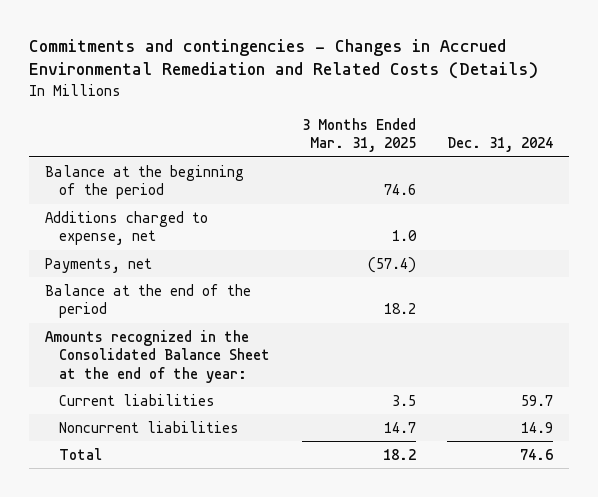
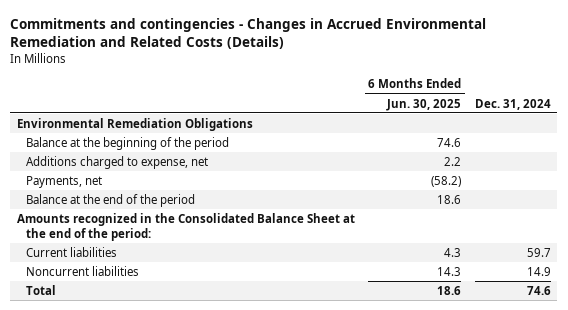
- | 3 Months Ended Mar. 31, 2025 | Dec. 31, 2024
+ | 6 Months Ended Jun. 30, 2025 | Dec. 31, 2024
+ Environmental Remediation Obligations
- Amounts recognized in the Consolidated Balance Sheet at the end of the year:
+ Amounts recognized in the Consolidated Balance Sheet at the end of the period:

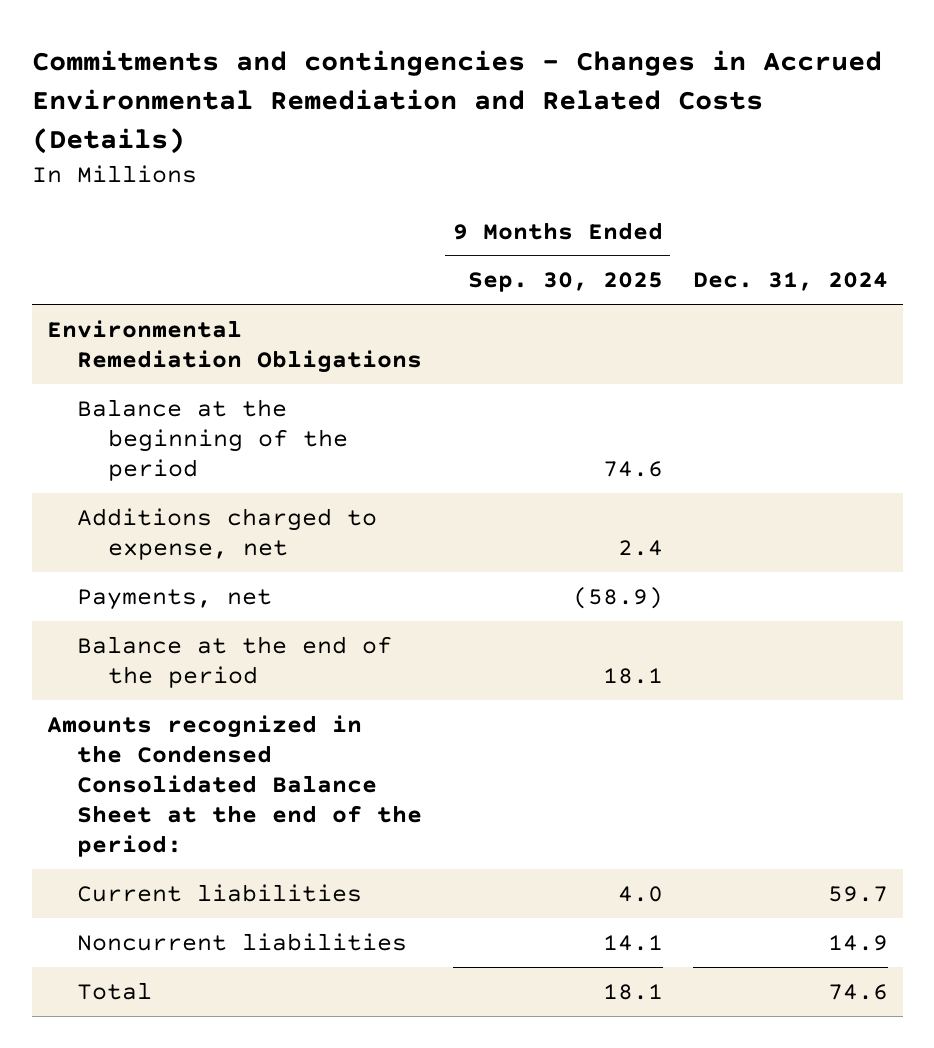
- | 6 Months Ended Jun. 30, 2025 | Dec. 31, 2024
+ | 9 Months Ended Sep. 30, 2025 | Dec. 31, 2024
- Amounts recognized in the Consolidated Balance Sheet at the end of the period:
+ Amounts recognized in the Condensed Consolidated Balance Sheet at the end of the period:

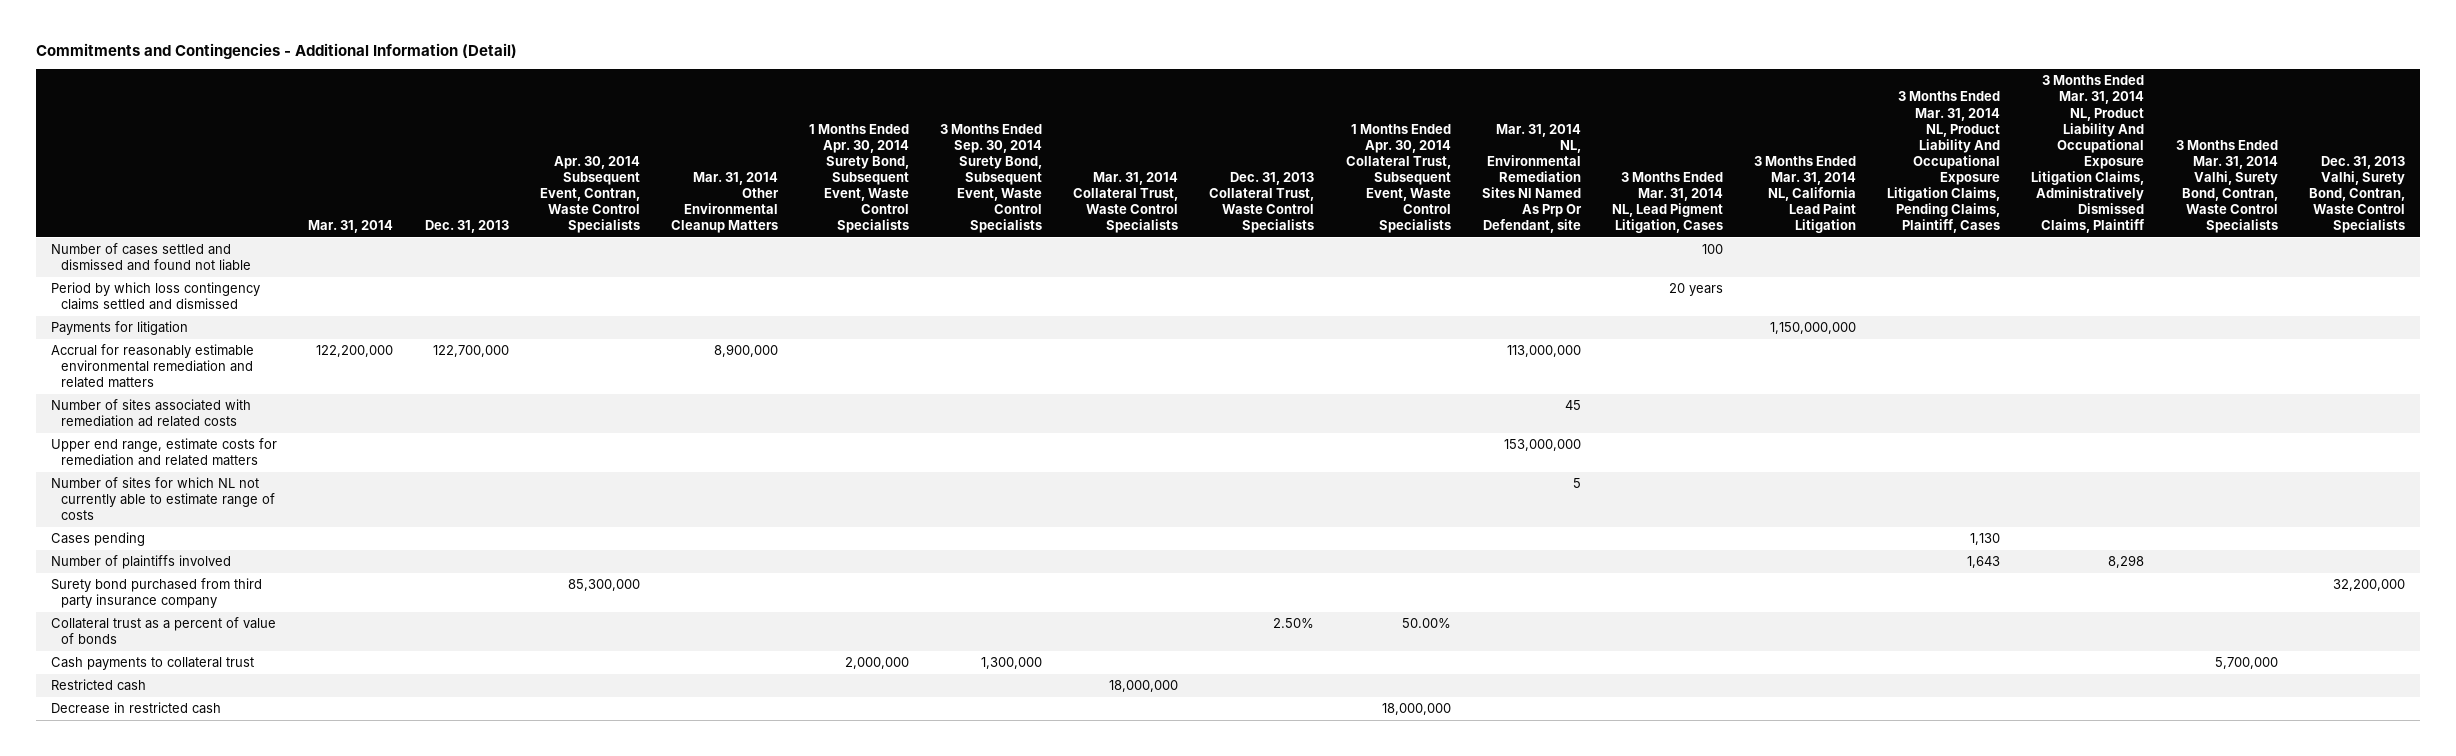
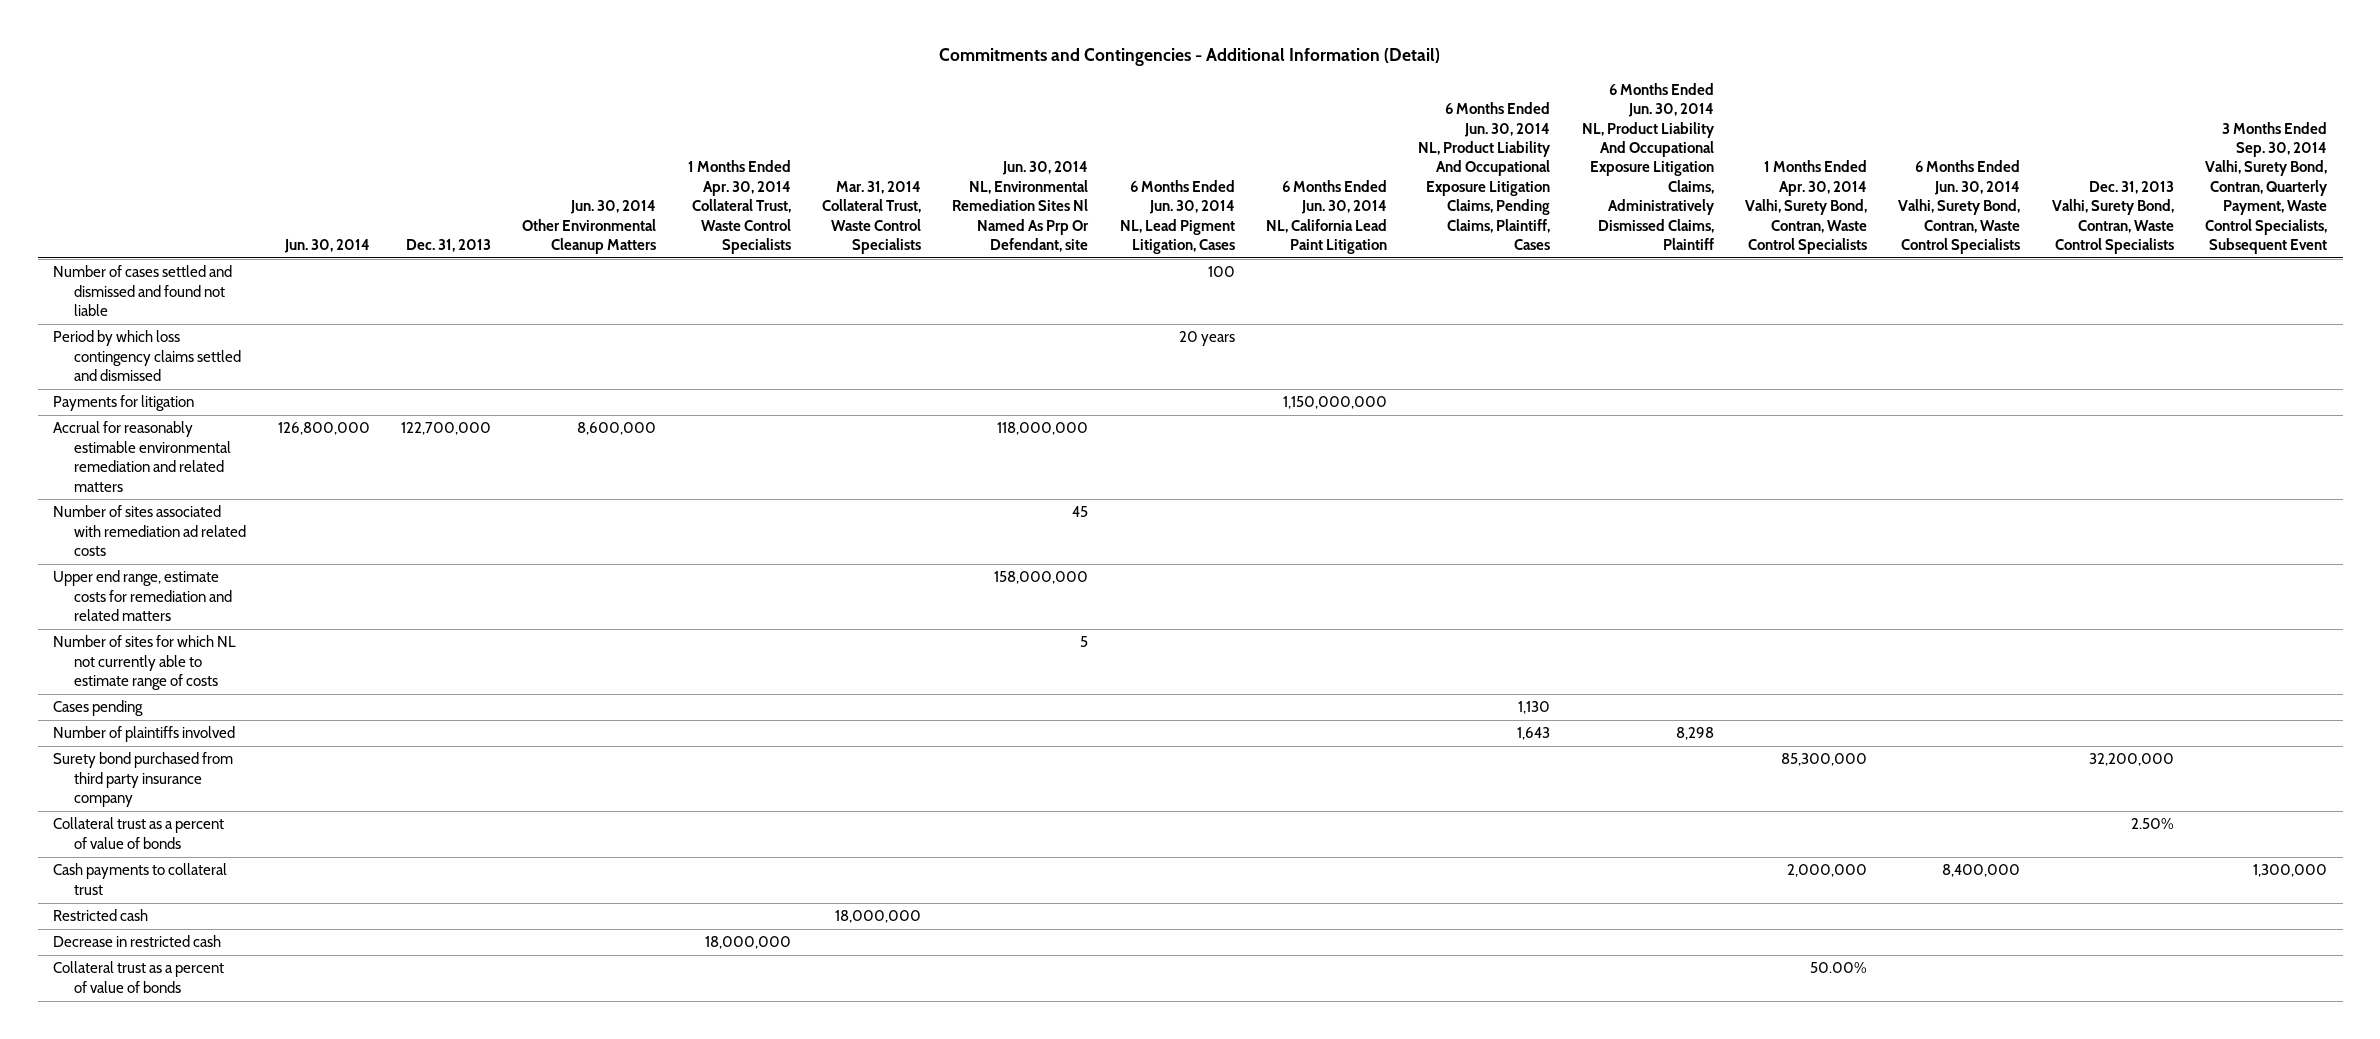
- | Mar. 31, 2014 | Dec. 31, 2013 | Apr. 30, 2014 Subsequent Event, Contran, Waste Control Specialists | Mar. 31, 2014 Other Environmental Cleanup Matters | 1 Months Ended Apr. 30, 2014 Surety Bond, Subsequent Event, Waste Control Specialists | 3 Months Ended Sep. 30, 2014 Surety Bond, Subsequent Event, Waste Control Specialists | Mar. 31, 2014 Collateral Trust, Waste Control Specialists | Dec. 31, 2013 Collateral Trust, Waste Control Specialists | 1 Months Ended Apr. 30, 2014 Collateral Trust, Subsequent Event, Waste Control Specialists | Mar. 31, 2014 NL, Environmental Remediation Sites Nl Named As Prp Or Defendant, site | 3 Months Ended Mar. 31, 2014 NL, Lead Pigment Litigation, Cases | 3 Months Ended Mar. 31, 2014 NL, California Lead Paint Litigation | 3 Months Ended Mar. 31, 2014 NL, Product Liability And Occupational Exposure Litigation Claims, Pending Claims, Plaintiff, Cases | 3 Months Ended Mar. 31, 2014 NL, Product Liability And Occupational Exposure Litigation Claims, Administratively Dismissed Claims, Plaintiff | 3 Months Ended Mar. 31, 2014 Valhi, Surety Bond, Contran, Waste Control Specialists | Dec. 31, 2013 Valhi, Surety Bond, Contran, Waste Control Specialists
+ | Jun. 30, 2014 | Dec. 31, 2013 | Jun. 30, 2014 Other Environmental Cleanup Matters | 1 Months Ended Apr. 30, 2014 Collateral Trust, Waste Control Specialists | Mar. 31, 2014 Collateral Trust, Waste Control Specialists | Jun. 30, 2014 NL, Environmental Remediation Sites Nl Named As Prp Or Defendant, site | 6 Months Ended Jun. 30, 2014 NL, Lead Pigment Litigation, Cases | 6 Months Ended Jun. 30, 2014 NL, California Lead Paint Litigation | 6 Months Ended Jun. 30, 2014 NL, Product Liability And Occupational Exposure Litigation Claims, Pending Claims, Plaintiff, Cases | 6 Months Ended Jun. 30, 2014 NL, Product Liability And Occupational Exposure Litigation Claims, Administratively Dismissed Claims, Plaintiff | 1 Months Ended Apr. 30, 2014 Valhi, Surety Bond, Contran, Waste Control Specialists | 6 Months Ended Jun. 30, 2014 Valhi, Surety Bond, Contran, Waste Control Specialists | Dec. 31, 2013 Valhi, Surety Bond, Contran, Waste Control Specialists | 3 Months Ended Sep. 30, 2014 Valhi, Surety Bond, Contran, Quarterly Payment, Waste Control Specialists, Subsequent Event
+ Collateral trust as a percent of value of bonds | | | | | | | | | | | | | 2.50% |
moved down: Collateral trust as a percent of value of bonds | | | | | | | | | | | 50.00% | | |

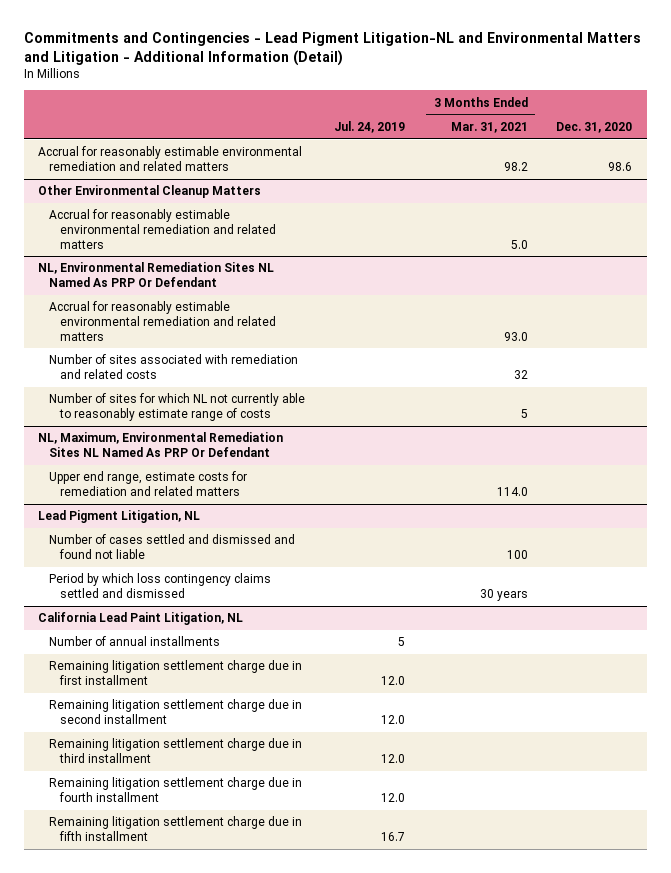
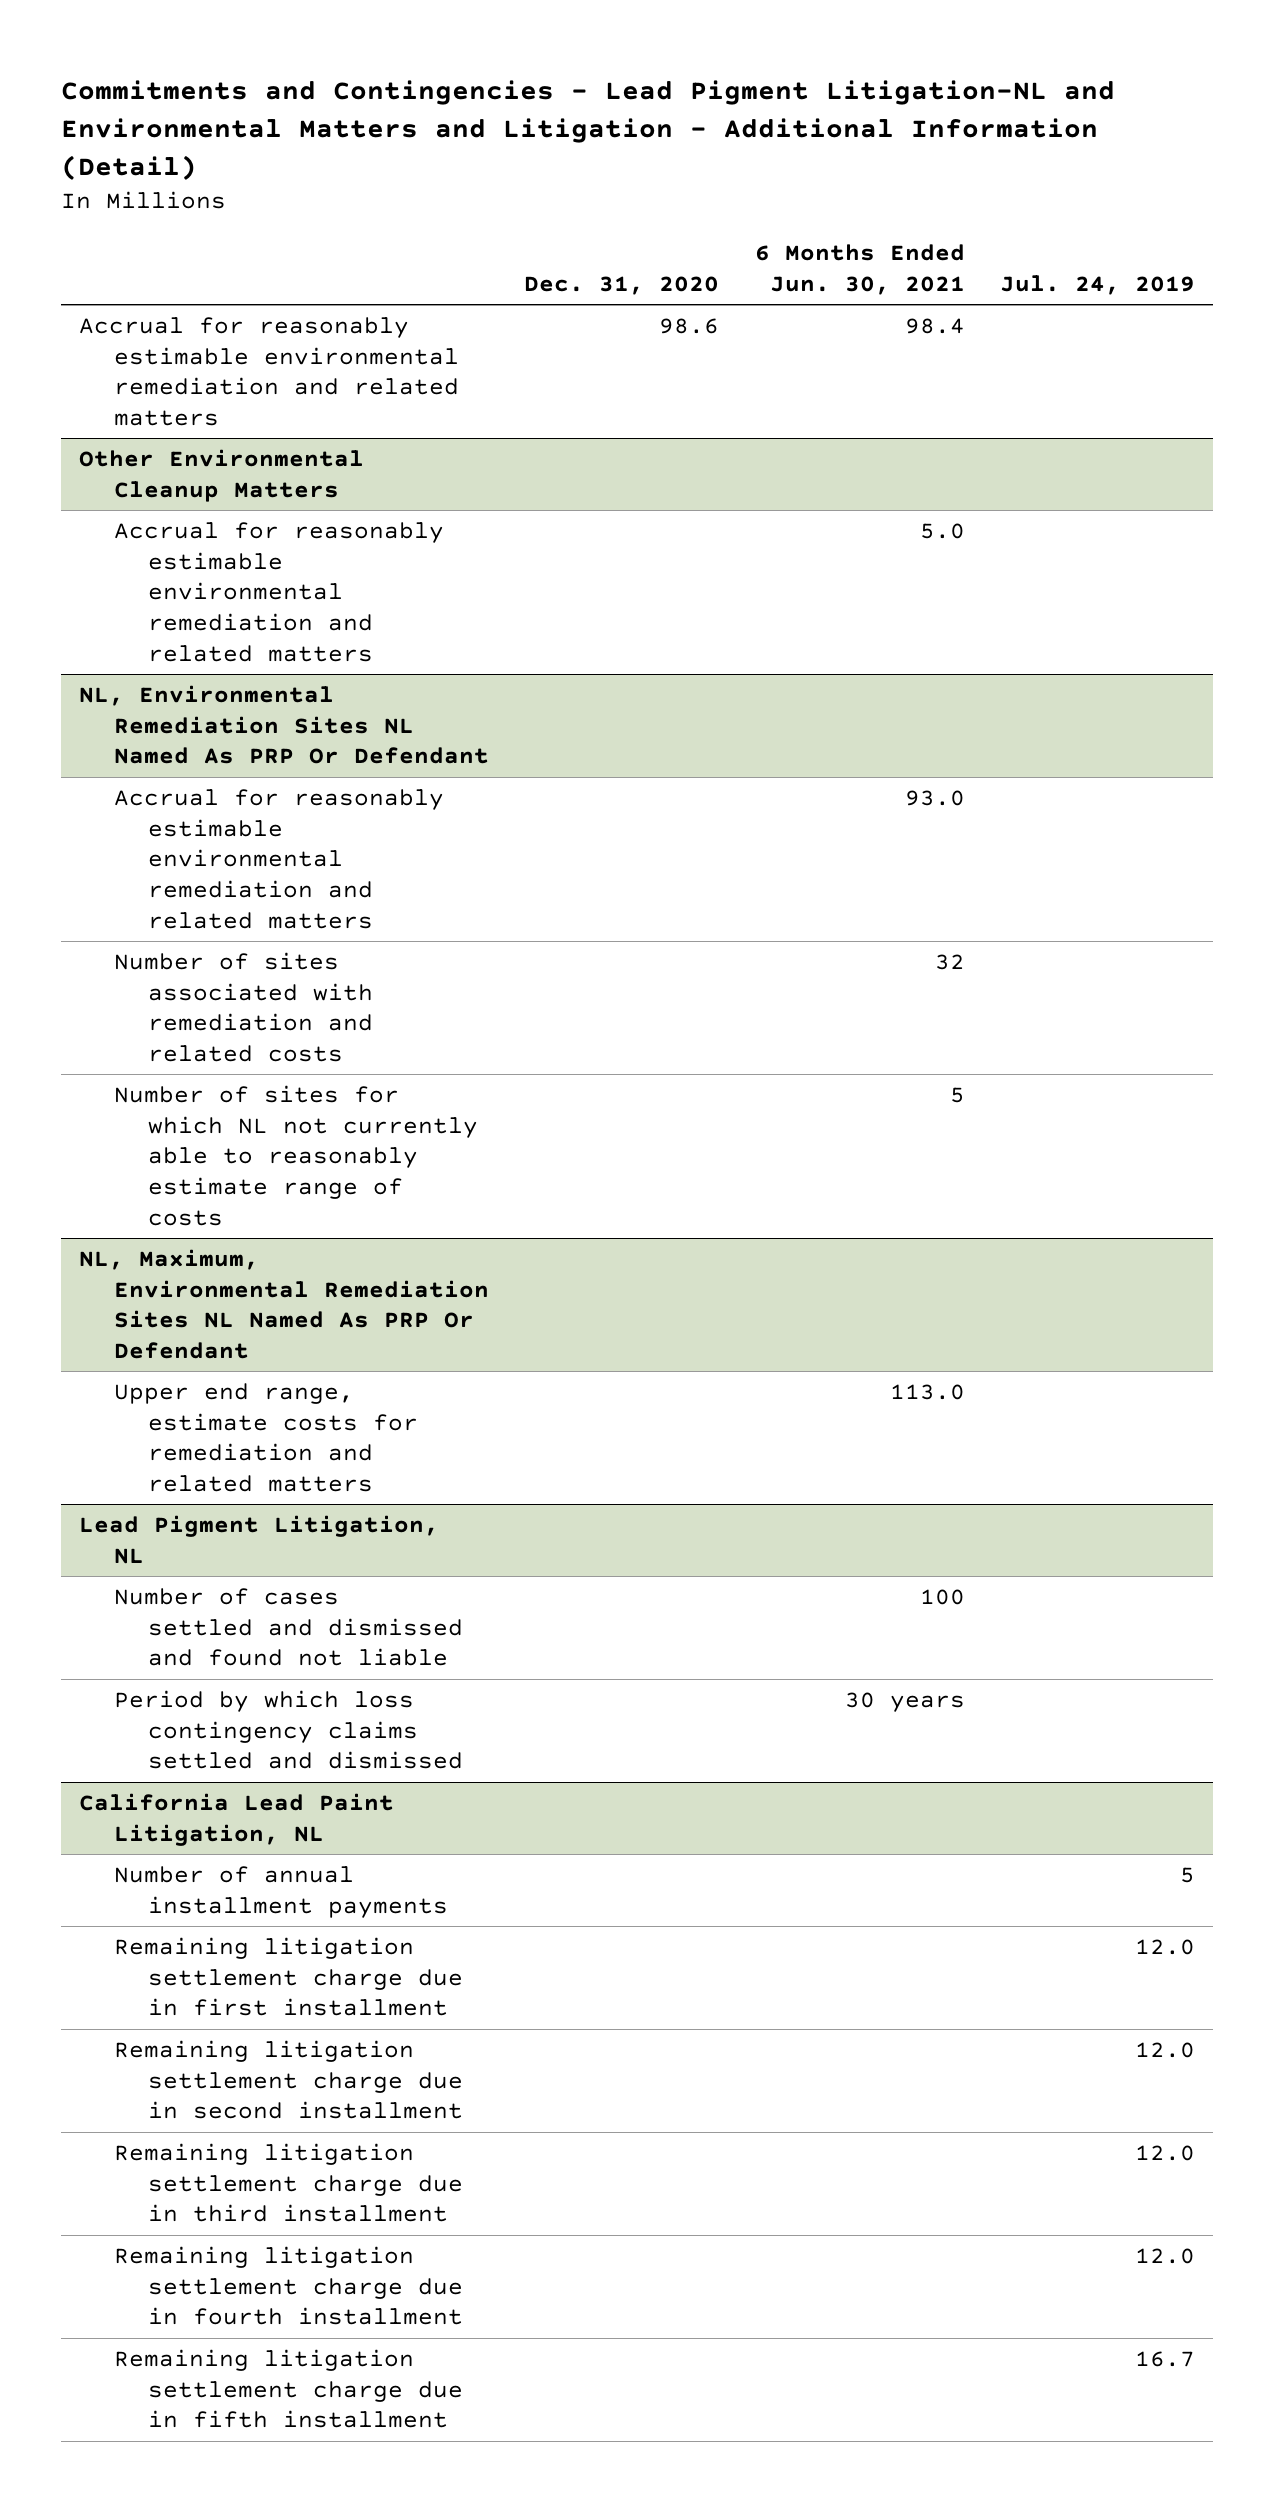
- | Jul. 24, 2019 | 3 Months Ended Mar. 31, 2021 | Dec. 31, 2020
+ | Dec. 31, 2020 | 6 Months Ended Jun. 30, 2021 | Jul. 24, 2019
@ California Lead Paint Litigation, NL
- Number of annual installments | 5 | |
+ Number of annual installment payments | | | 5

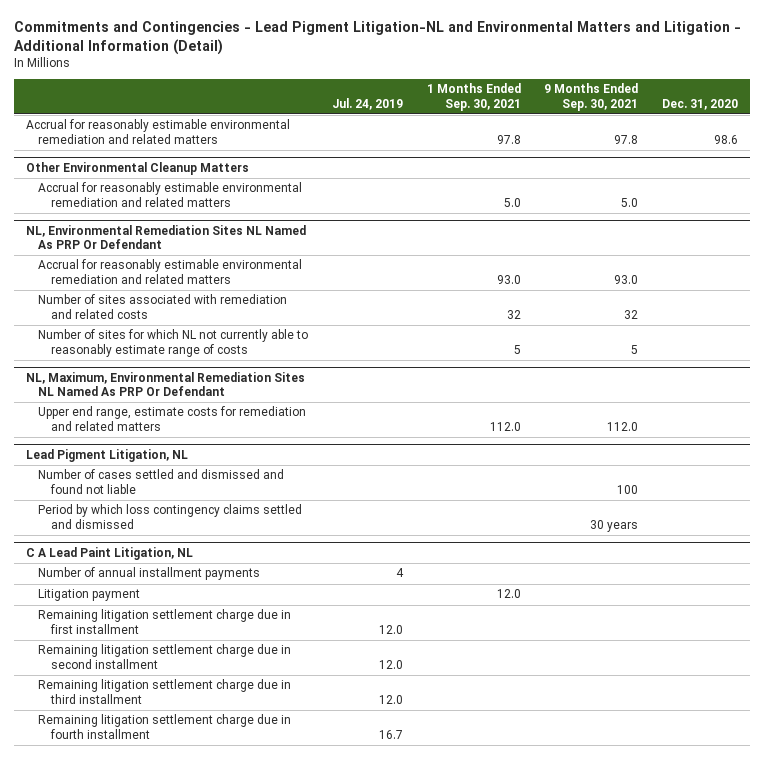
- | Dec. 31, 2020 | 6 Months Ended Jun. 30, 2021 | Jul. 24, 2019
+ | Jul. 24, 2019 | 1 Months Ended Sep. 30, 2021 | 9 Months Ended Sep. 30, 2021 | Dec. 31, 2020
- California Lead Paint Litigation, NL
- Number of annual installment payments | | | 5
+ C A Lead Paint Litigation, NL
+ Number of annual installment payments | 4 | | |
+ Litigation payment | | 12.0 | |
- Remaining litigation settlement charge due in fourth installment | | | 12.0
- Remaining litigation settlement charge due in fifth installment | | | 16.7
+ Remaining litigation settlement charge due in fourth installment | 16.7 | | |

